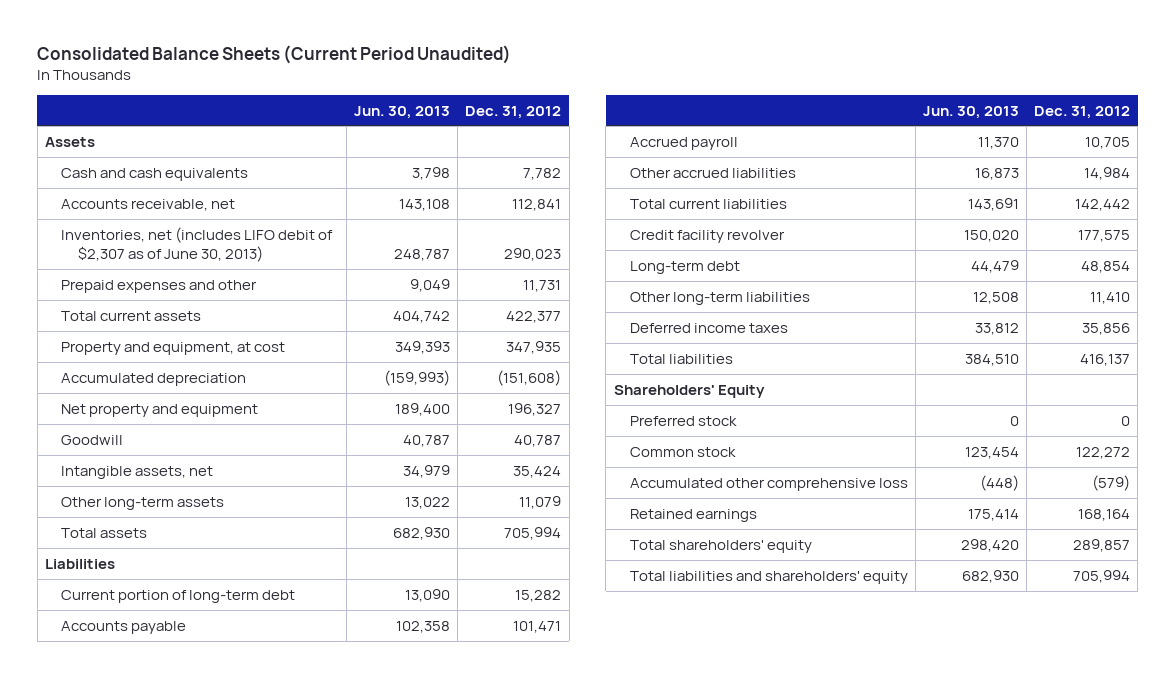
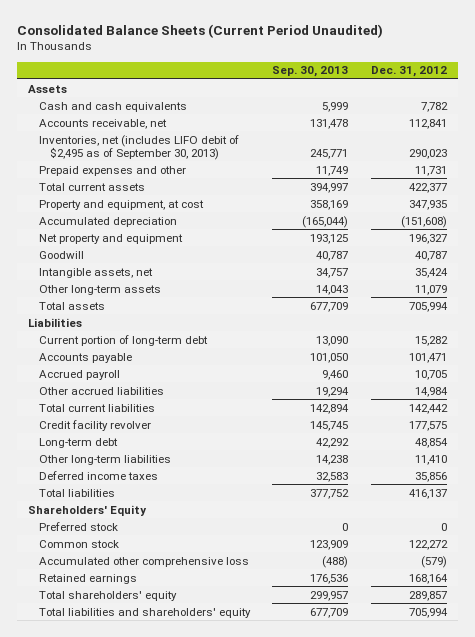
- | Jun. 30, 2013 | Dec. 31, 2012
+ | Sep. 30, 2013 | Dec. 31, 2012
- Inventories, net (includes LIFO debit of $2,307 as of June 30, 2013) | 248,787 | 290,023
+ Inventories, net (includes LIFO debit of $2,495 as of September 30, 2013) | 245,771 | 290,023

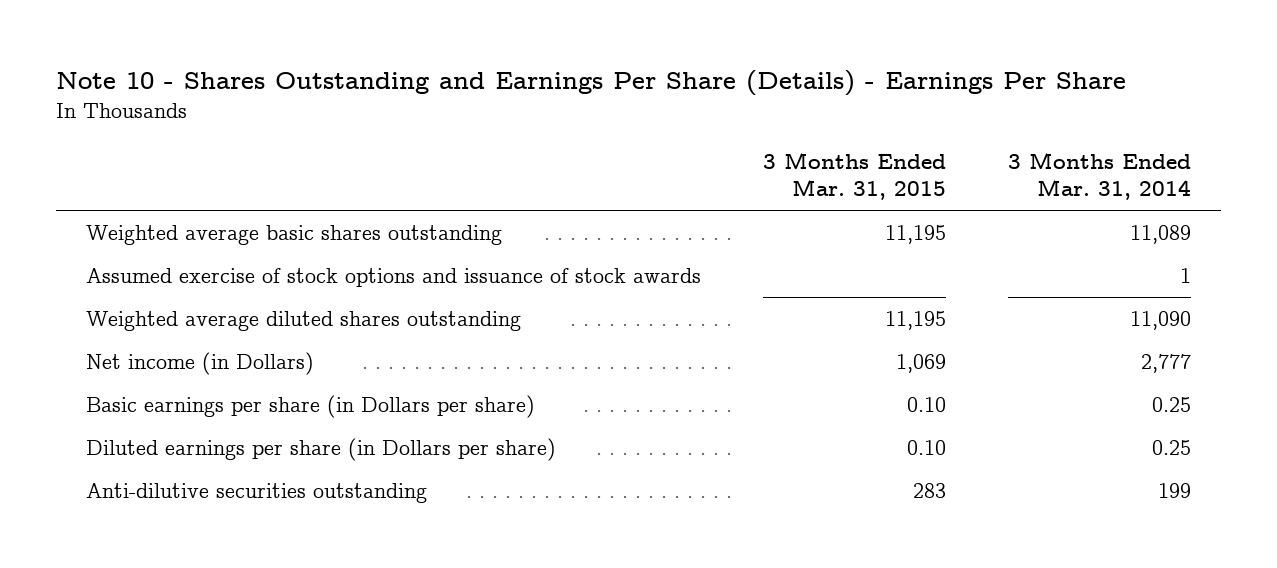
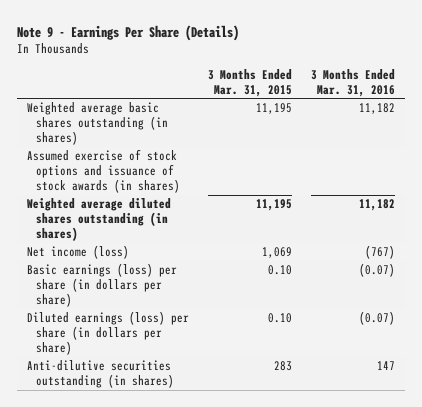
- Note 10 - Shares Outstanding and Earnings Per Share (Details) - Earnings Per Share
+ Note 9 - Earnings Per Share (Details)
- | 3 Months Ended Mar. 31, 2015 | 3 Months Ended Mar. 31, 2014
+ | 3 Months Ended Mar. 31, 2015 | 3 Months Ended Mar. 31, 2016
- Weighted average basic shares outstanding | 11,195 | 11,089
- Assumed exercise of stock options and issuance of stock awards | | 1
- Weighted average diluted shares outstanding | 11,195 | 11,090
- Net income (in Dollars) | 1,069 | 2,777
- Basic earnings per share (in Dollars per share) | 0.10 | 0.25
- Diluted earnings per share (in Dollars per share) | 0.10 | 0.25
- Anti-dilutive securities outstanding | 283 | 199
+ Weighted average basic shares outstanding (in shares) | 11,195 | 11,182
+ Assumed exercise of stock options and issuance of stock awards (in shares)
+ Weighted average diluted shares outstanding (in shares) | 11,195 | 11,182
+ Net income (loss) | 1,069 | (767)
+ Basic earnings (loss) per share (in dollars per share) | 0.10 | (0.07)
+ Diluted earnings (loss) per share (in dollars per share) | 0.10 | (0.07)
+ Anti-dilutive securities outstanding (in shares) | 283 | 147

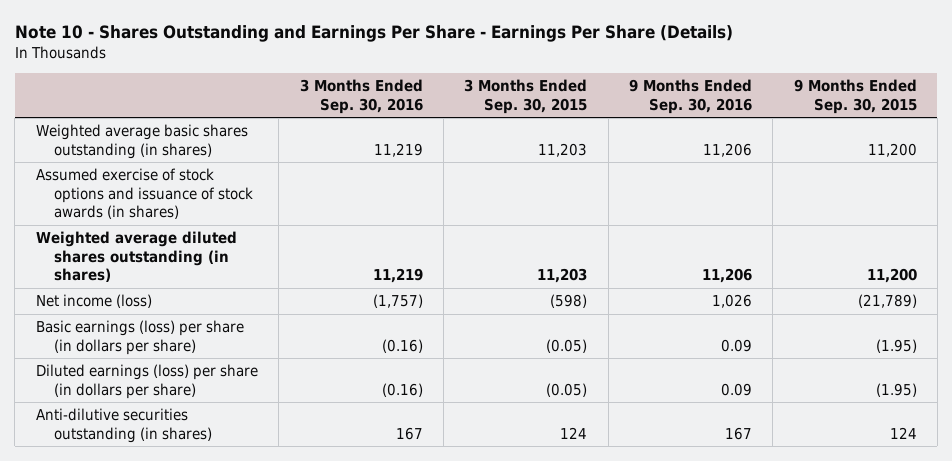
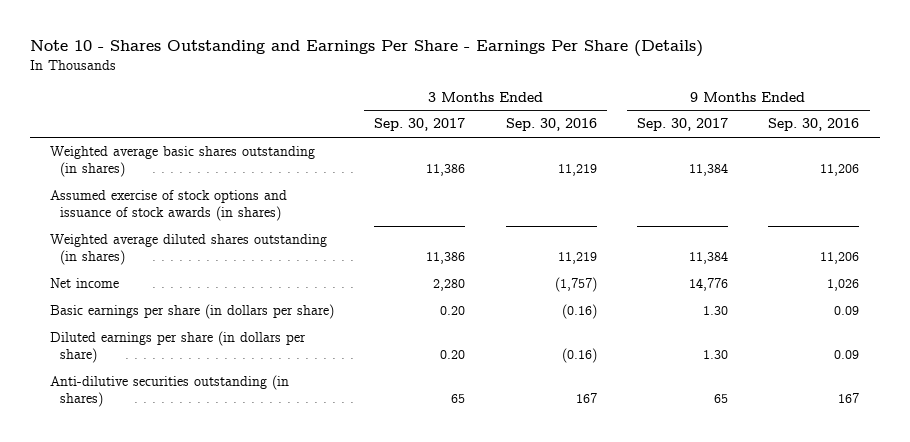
- | 3 Months Ended Sep. 30, 2016 | 3 Months Ended Sep. 30, 2015 | 9 Months Ended Sep. 30, 2016 | 9 Months Ended Sep. 30, 2015
+ | 3 Months Ended Sep. 30, 2017 | 3 Months Ended Sep. 30, 2016 | 9 Months Ended Sep. 30, 2017 | 9 Months Ended Sep. 30, 2016
- Net income (loss) | (1,757) | (598) | 1,026 | (21,789)
- Basic earnings (loss) per share (in dollars per share) | (0.16) | (0.05) | 0.09 | (1.95)
- Diluted earnings (loss) per share (in dollars per share) | (0.16) | (0.05) | 0.09 | (1.95)
+ Net income | 2,280 | (1,757) | 14,776 | 1,026
+ Basic earnings per share (in dollars per share) | 0.20 | (0.16) | 1.30 | 0.09
+ Diluted earnings per share (in dollars per share) | 0.20 | (0.16) | 1.30 | 0.09

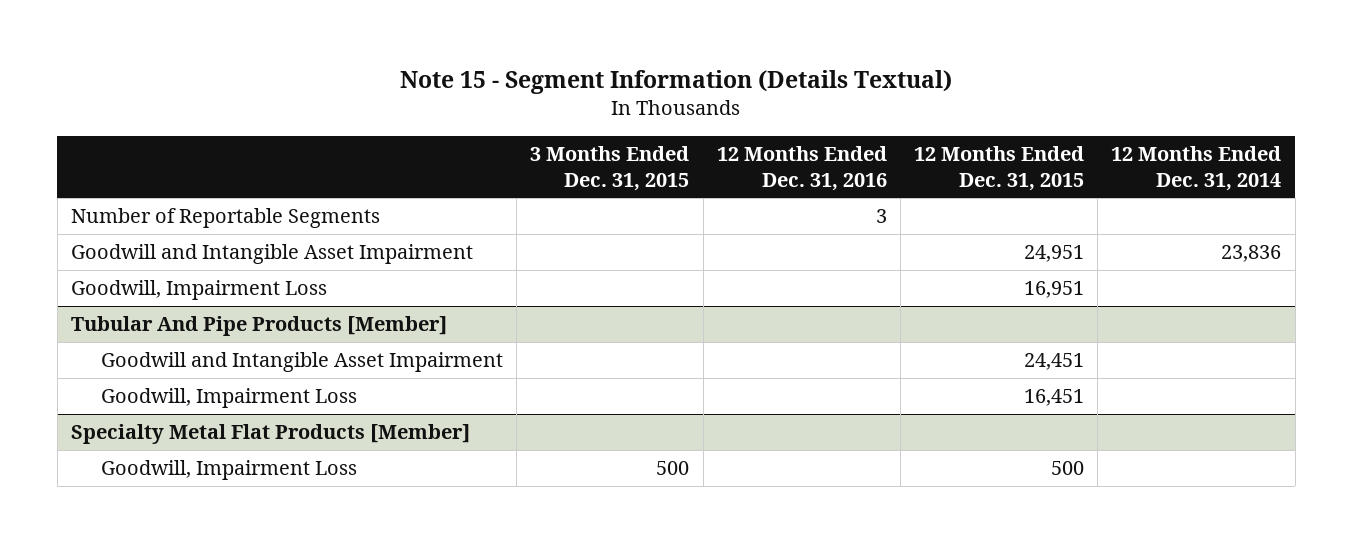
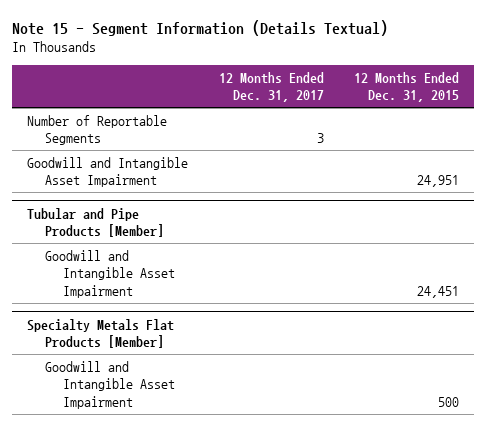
- | 3 Months Ended Dec. 31, 2015 | 12 Months Ended Dec. 31, 2016 | 12 Months Ended Dec. 31, 2015 | 12 Months Ended Dec. 31, 2014
+ | 12 Months Ended Dec. 31, 2017 | 12 Months Ended Dec. 31, 2015
- Goodwill, Impairment Loss | | | 16,951 |
- Tubular And Pipe Products [Member]
+ Tubular and Pipe Products [Member]
- Goodwill, Impairment Loss | | | 16,451 |
- Specialty Metal Flat Products [Member]
- Goodwill, Impairment Loss | 500 | | 500 |
+ Specialty Metals Flat Products [Member]
+ Goodwill and Intangible Asset Impairment | | 500

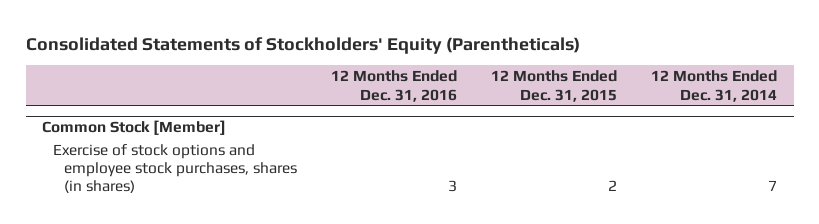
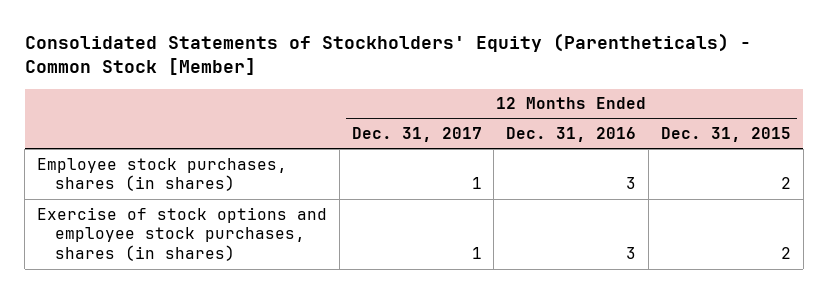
- Consolidated Statements of Stockholders' Equity (Parentheticals)
+ Consolidated Statements of Stockholders' Equity (Parentheticals) - Common Stock [Member]
- | 12 Months Ended Dec. 31, 2016 | 12 Months Ended Dec. 31, 2015 | 12 Months Ended Dec. 31, 2014
+ | 12 Months Ended Dec. 31, 2017 | 12 Months Ended Dec. 31, 2016 | 12 Months Ended Dec. 31, 2015
- Common Stock [Member]
+ Employee stock purchases, shares (in shares) | 1 | 3 | 2

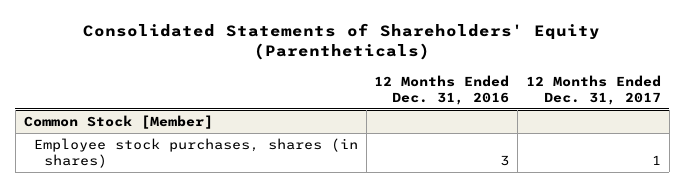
- Consolidated Statements of Stockholders' Equity (Parentheticals) - Common Stock [Member]
+ Consolidated Statements of Shareholders' Equity (Parentheticals)
- | 12 Months Ended Dec. 31, 2017 | 12 Months Ended Dec. 31, 2016 | 12 Months Ended Dec. 31, 2015
+ | 12 Months Ended Dec. 31, 2016 | 12 Months Ended Dec. 31, 2017
+ Common Stock [Member]
- Exercise of stock options and employee stock purchases, shares (in shares) | 1 | 3 | 2

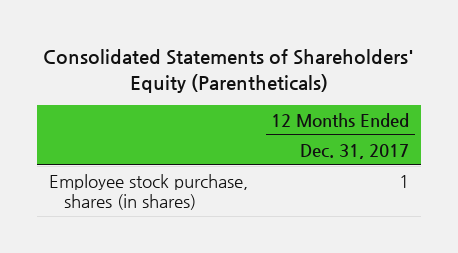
- | 12 Months Ended Dec. 31, 2016 | 12 Months Ended Dec. 31, 2017
+ | 12 Months Ended Dec. 31, 2017
- Common Stock [Member]
- Employee stock purchases, shares (in shares) | 3 | 1
+ Employee stock purchase, shares (in shares) | 1

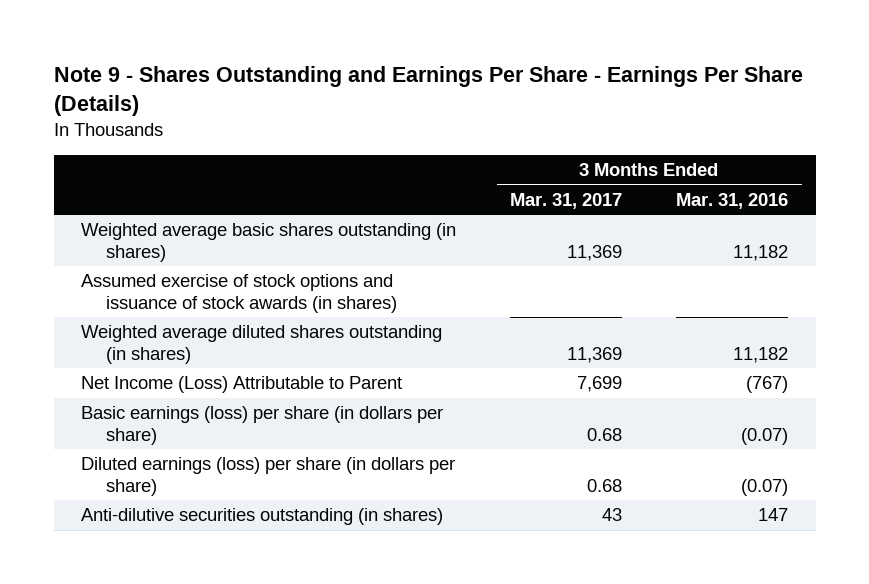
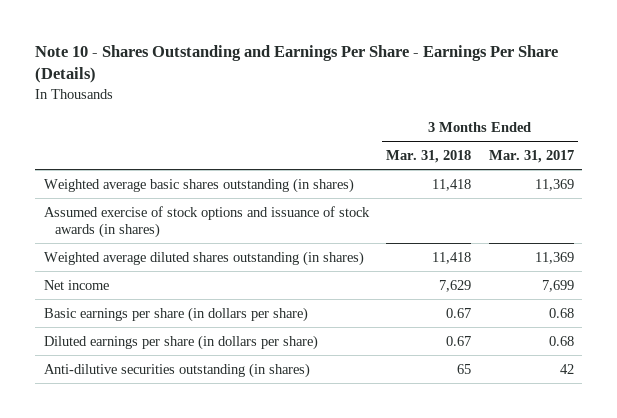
- Note 9 - Shares Outstanding and Earnings Per Share - Earnings Per Share (Details)
+ Note 10 - Shares Outstanding and Earnings Per Share - Earnings Per Share (Details)
- | 3 Months Ended Mar. 31, 2017 | 3 Months Ended Mar. 31, 2016
+ | 3 Months Ended Mar. 31, 2018 | 3 Months Ended Mar. 31, 2017
- Net Income (Loss) Attributable to Parent | 7,699 | (767)
- Basic earnings (loss) per share (in dollars per share) | 0.68 | (0.07)
- Diluted earnings (loss) per share (in dollars per share) | 0.68 | (0.07)
- Anti-dilutive securities outstanding (in shares) | 43 | 147
+ Net income | 7,629 | 7,699
+ Basic earnings per share (in dollars per share) | 0.67 | 0.68
+ Diluted earnings per share (in dollars per share) | 0.67 | 0.68
+ Anti-dilutive securities outstanding (in shares) | 65 | 42

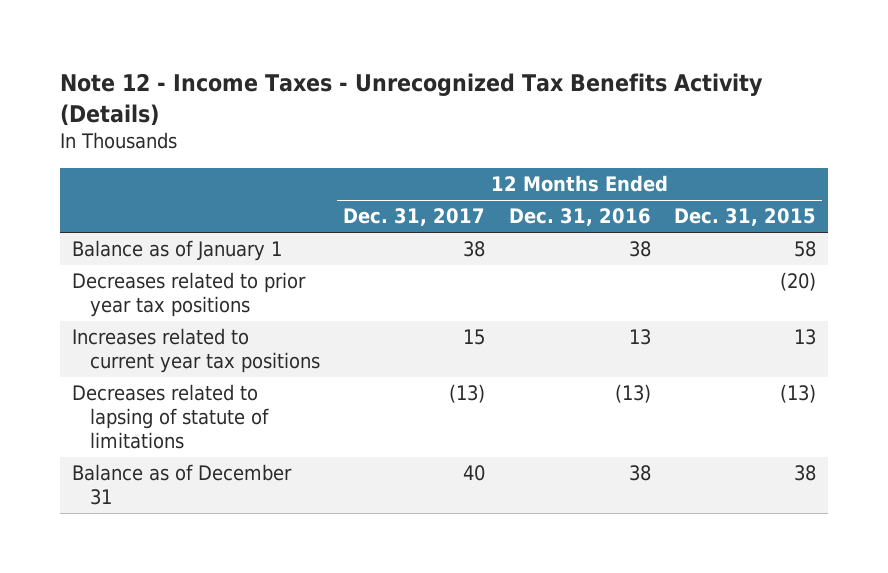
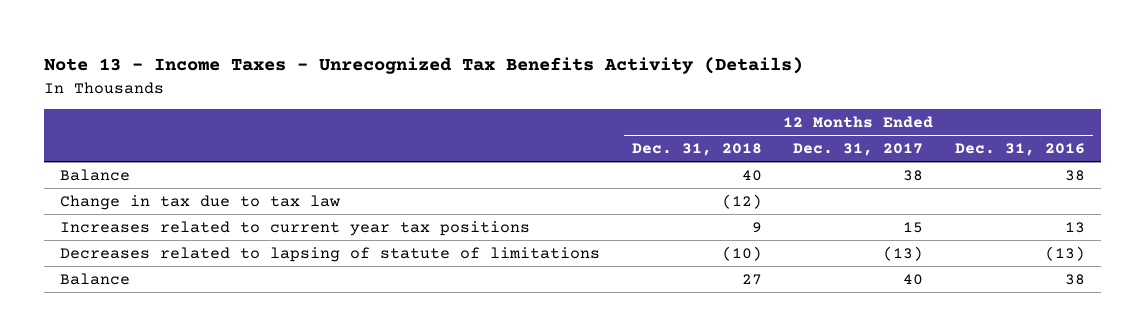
- Note 12 - Income Taxes - Unrecognized Tax Benefits Activity (Details)
+ Note 13 - Income Taxes - Unrecognized Tax Benefits Activity (Details)
- | 12 Months Ended Dec. 31, 2017 | 12 Months Ended Dec. 31, 2016 | 12 Months Ended Dec. 31, 2015
+ | 12 Months Ended Dec. 31, 2018 | 12 Months Ended Dec. 31, 2017 | 12 Months Ended Dec. 31, 2016
- Balance as of January 1 | 38 | 38 | 58
- Decreases related to prior year tax positions | | | (20)
+ Balance | 40 | 38 | 38
+ Change in tax due to tax law | (12) | |
- Balance as of December 31 | 40 | 38 | 38
+ Balance | 27 | 40 | 38

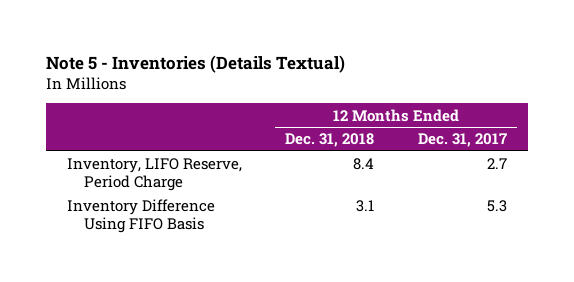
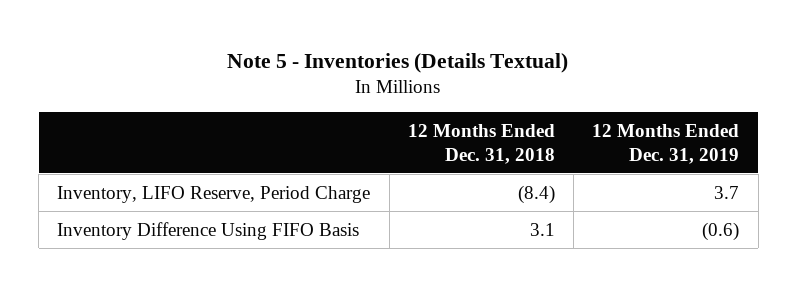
- | 12 Months Ended Dec. 31, 2018 | 12 Months Ended Dec. 31, 2017
+ | 12 Months Ended Dec. 31, 2018 | 12 Months Ended Dec. 31, 2019
- Inventory, LIFO Reserve, Period Charge | 8.4 | 2.7
+ Inventory, LIFO Reserve, Period Charge | (8.4) | 3.7

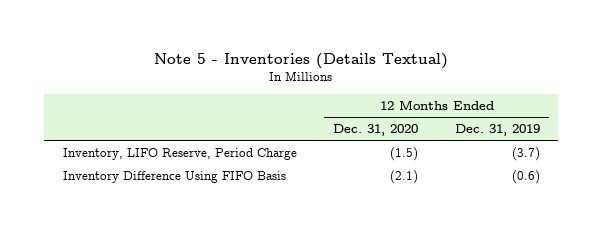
- | 12 Months Ended Dec. 31, 2018 | 12 Months Ended Dec. 31, 2019
+ | 12 Months Ended Dec. 31, 2020 | 12 Months Ended Dec. 31, 2019
- Inventory, LIFO Reserve, Period Charge | (8.4) | 3.7
+ Inventory, LIFO Reserve, Period Charge | (1.5) | (3.7)

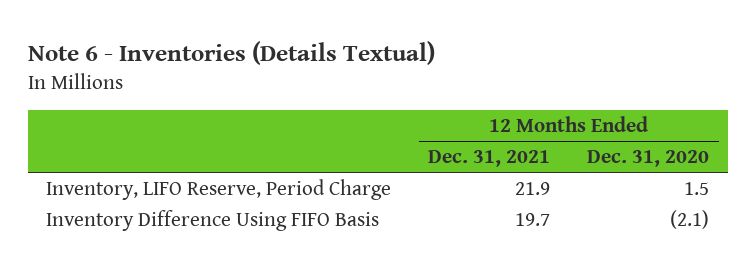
- Note 5 - Inventories (Details Textual)
+ Note 6 - Inventories (Details Textual)
- | 12 Months Ended Dec. 31, 2020 | 12 Months Ended Dec. 31, 2019
+ | 12 Months Ended Dec. 31, 2021 | 12 Months Ended Dec. 31, 2020
- Inventory, LIFO Reserve, Period Charge | (1.5) | (3.7)
+ Inventory, LIFO Reserve, Period Charge | 21.9 | 1.5

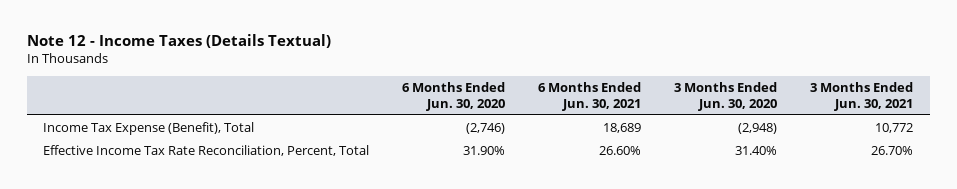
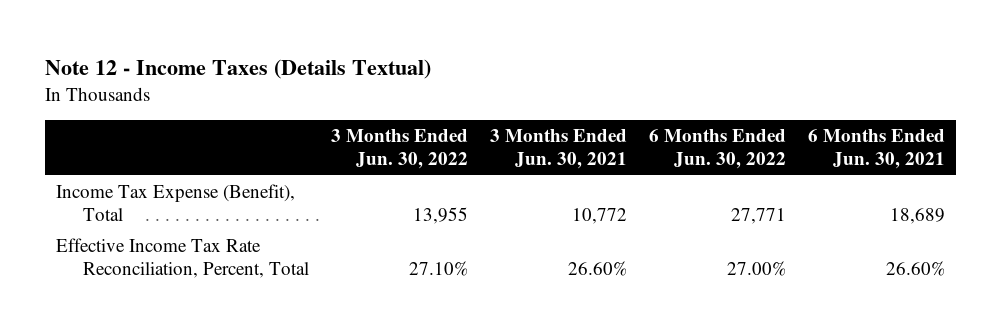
- | 6 Months Ended Jun. 30, 2020 | 6 Months Ended Jun. 30, 2021 | 3 Months Ended Jun. 30, 2020 | 3 Months Ended Jun. 30, 2021
+ | 3 Months Ended Jun. 30, 2022 | 3 Months Ended Jun. 30, 2021 | 6 Months Ended Jun. 30, 2022 | 6 Months Ended Jun. 30, 2021
- Effective Income Tax Rate Reconciliation, Percent, Total | 31.90% | 26.60% | 31.40% | 26.70%
+ Effective Income Tax Rate Reconciliation, Percent, Total | 27.10% | 26.60% | 27.00% | 26.60%

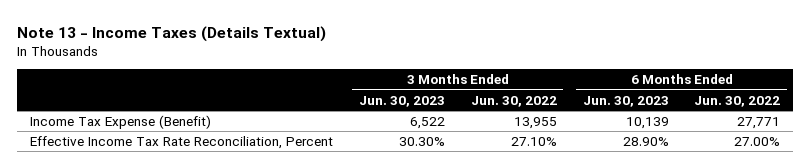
- Note 12 - Income Taxes (Details Textual)
+ Note 13 - Income Taxes (Details Textual)
- | 3 Months Ended Jun. 30, 2022 | 3 Months Ended Jun. 30, 2021 | 6 Months Ended Jun. 30, 2022 | 6 Months Ended Jun. 30, 2021
+ | 3 Months Ended Jun. 30, 2023 | 3 Months Ended Jun. 30, 2022 | 6 Months Ended Jun. 30, 2023 | 6 Months Ended Jun. 30, 2022
- Income Tax Expense (Benefit), Total | 13,955 | 10,772 | 27,771 | 18,689
- Effective Income Tax Rate Reconciliation, Percent, Total | 27.10% | 26.60% | 27.00% | 26.60%
+ Income Tax Expense (Benefit) | 6,522 | 13,955 | 10,139 | 27,771
+ Effective Income Tax Rate Reconciliation, Percent | 30.30% | 27.10% | 28.90% | 27.00%

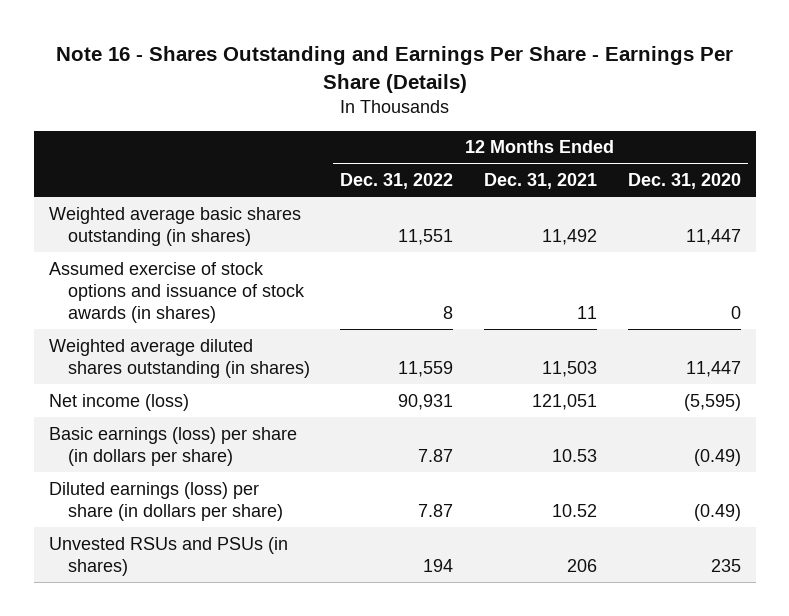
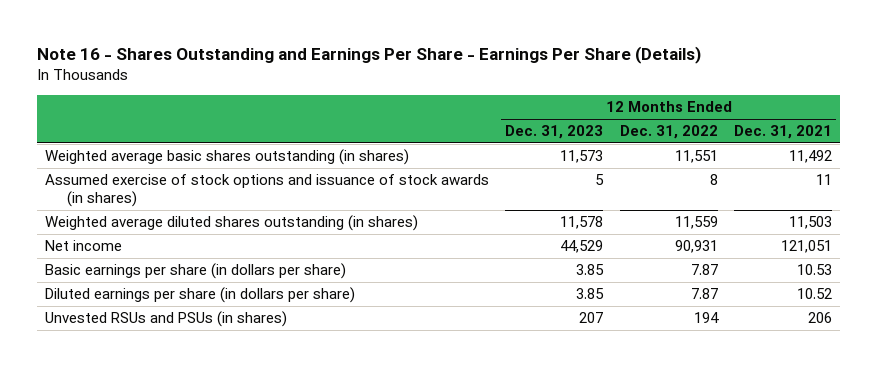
- | 12 Months Ended Dec. 31, 2022 | 12 Months Ended Dec. 31, 2021 | 12 Months Ended Dec. 31, 2020
+ | 12 Months Ended Dec. 31, 2023 | 12 Months Ended Dec. 31, 2022 | 12 Months Ended Dec. 31, 2021
- Net income (loss) | 90,931 | 121,051 | (5,595)
- Basic earnings (loss) per share (in dollars per share) | 7.87 | 10.53 | (0.49)
- Diluted earnings (loss) per share (in dollars per share) | 7.87 | 10.52 | (0.49)
+ Net income | 44,529 | 90,931 | 121,051
+ Basic earnings per share (in dollars per share) | 3.85 | 7.87 | 10.53
+ Diluted earnings per share (in dollars per share) | 3.85 | 7.87 | 10.52

